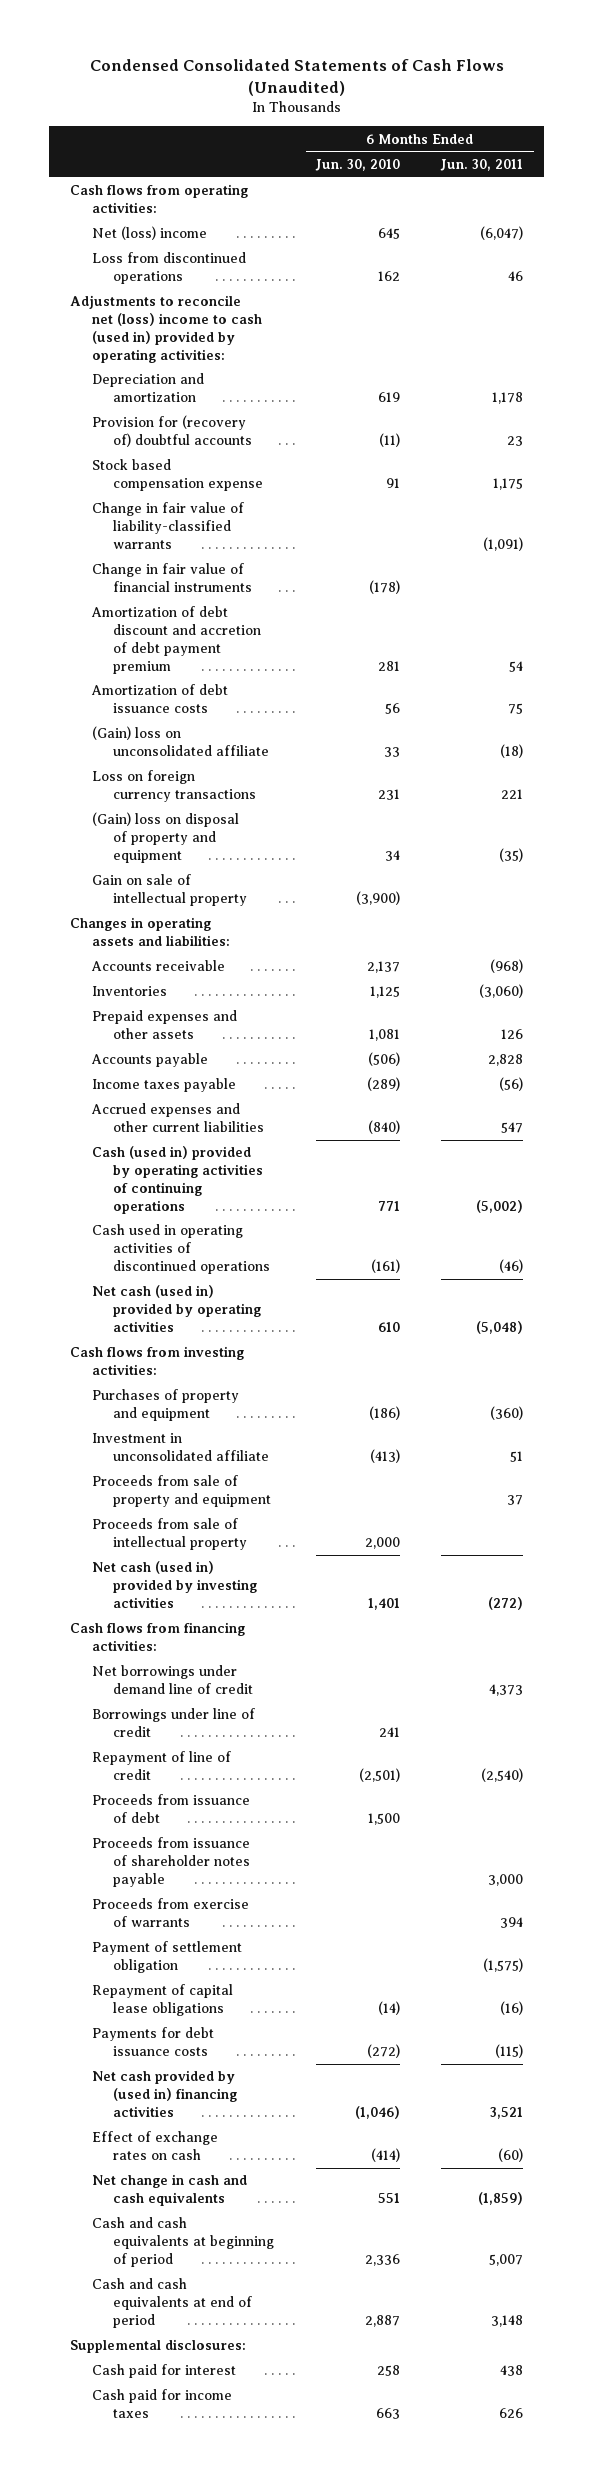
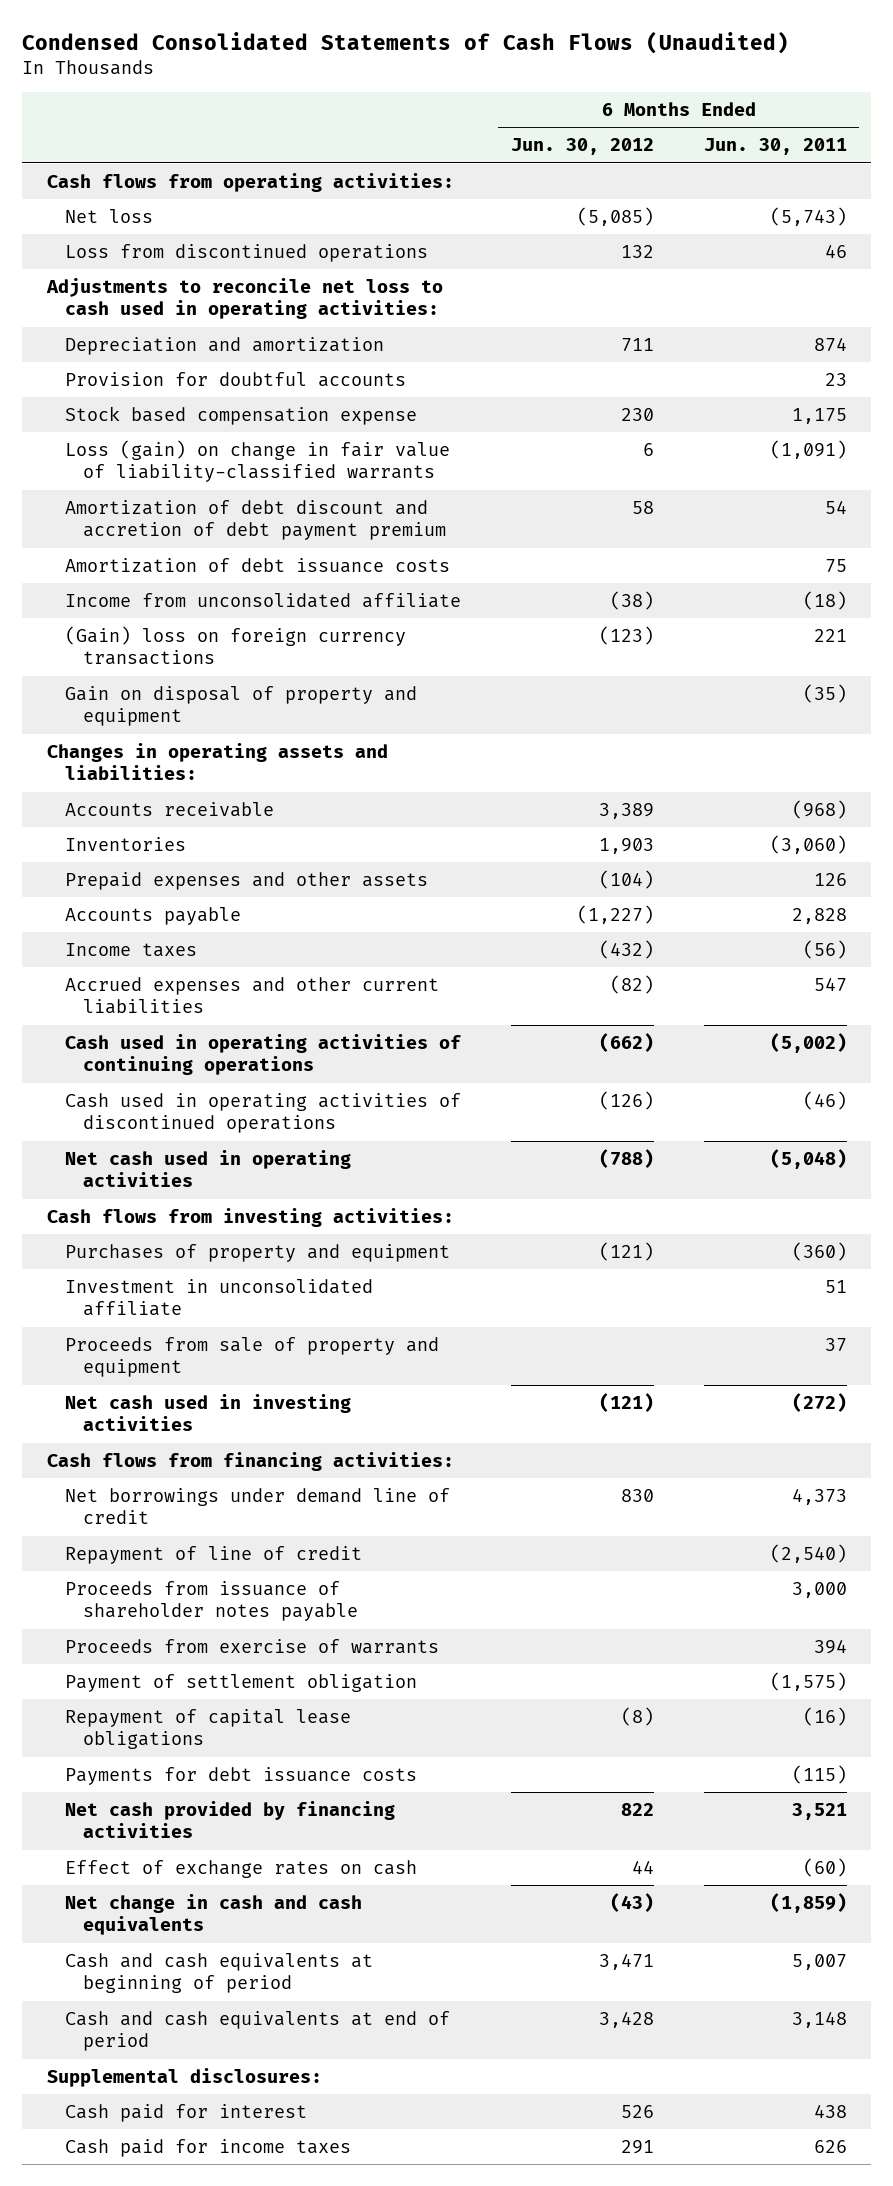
- | 6 Months Ended Jun. 30, 2010 | 6 Months Ended Jun. 30, 2011
+ | 6 Months Ended Jun. 30, 2012 | 6 Months Ended Jun. 30, 2011
- Net (loss) income | 645 | (6,047)
+ Net loss | (5,085) | (5,743)
- Adjustments to reconcile net (loss) income to cash (used in) provided by operating activities:
- Depreciation and amortization | 619 | 1,178
- Provision for (recovery of) doubtful accounts | (11) | 23
+ Adjustments to reconcile net loss to cash used in operating activities:
+ Depreciation and amortization | 711 | 874
+ Provision for doubtful accounts | | 23
- Change in fair value of liability-classified warrants | | (1,091)
- Change in fair value of financial instruments | (178) |
+ Loss (gain) on change in fair value of liability-classified warrants | 6 | (1,091)
- (Gain) loss on unconsolidated affiliate | 33 | (18)
- Loss on foreign currency transactions | 231 | 221
- (Gain) loss on disposal of property and equipment | 34 | (35)
- Gain on sale of intellectual property | (3,900) |
+ Income from unconsolidated affiliate | (38) | (18)
+ (Gain) loss on foreign currency transactions | (123) | 221
+ Gain on disposal of property and equipment | | (35)
- Income taxes payable | (289) | (56)
+ Income taxes | (432) | (56)
- Cash (used in) provided by operating activities of continuing operations | 771 | (5,002)
+ Cash used in operating activities of continuing operations | (662) | (5,002)
- Net cash (used in) provided by operating activities | 610 | (5,048)
+ Net cash used in operating activities | (788) | (5,048)
- Proceeds from sale of intellectual property | 2,000 |
- Net cash (used in) provided by investing activities | 1,401 | (272)
+ Net cash used in investing activities | (121) | (272)
- Borrowings under line of credit | 241 |
- Proceeds from issuance of debt | 1,500 |
- Net cash provided by (used in) financing activities | (1,046) | 3,521
+ Net cash provided by financing activities | 822 | 3,521

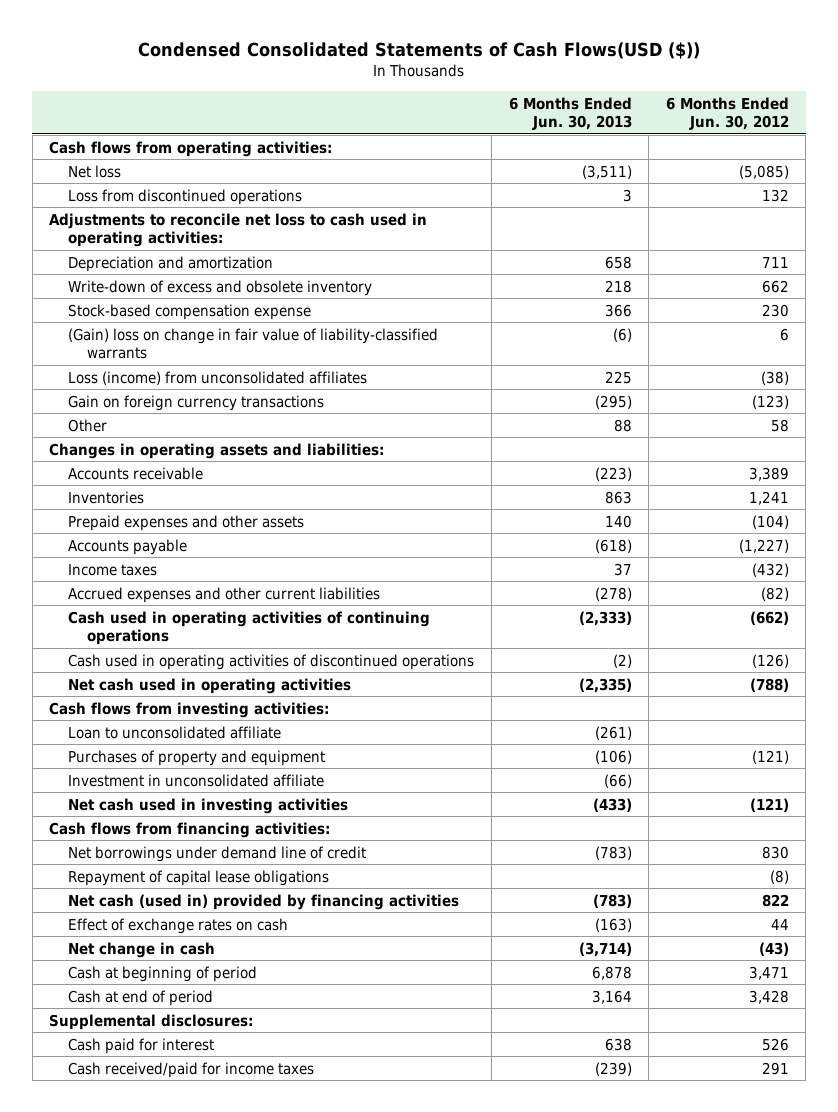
- Condensed Consolidated Statements of Cash Flows (Unaudited)
+ Condensed Consolidated Statements of Cash Flows(USD ($))
- | 6 Months Ended Jun. 30, 2012 | 6 Months Ended Jun. 30, 2011
+ | 6 Months Ended Jun. 30, 2013 | 6 Months Ended Jun. 30, 2012
- Provision for doubtful accounts | | 23
- Stock based compensation expense | 230 | 1,175
- Loss (gain) on change in fair value of liability-classified warrants | 6 | (1,091)
- Amortization of debt discount and accretion of debt payment premium | 58 | 54
- Amortization of debt issuance costs | | 75
- Income from unconsolidated affiliate | (38) | (18)
- (Gain) loss on foreign currency transactions | (123) | 221
- Gain on disposal of property and equipment | | (35)
+ Write-down of excess and obsolete inventory | 218 | 662
+ Stock-based compensation expense | 366 | 230
+ (Gain) loss on change in fair value of liability-classified warrants | (6) | 6
+ Loss (income) from unconsolidated affiliates | 225 | (38)
+ Gain on foreign currency transactions | (295) | (123)
+ Other | 88 | 58
- Inventories | 1,903 | (3,060)
+ Inventories | 863 | 1,241
+ Loan to unconsolidated affiliate | (261) |
- Proceeds from sale of property and equipment | | 37
- Repayment of line of credit | | (2,540)
- Proceeds from issuance of shareholder notes payable | | 3,000
- Proceeds from exercise of warrants | | 394
- Payment of settlement obligation | | (1,575)
- Payments for debt issuance costs | | (115)
- Net cash provided by financing activities | 822 | 3,521
+ Net cash (used in) provided by financing activities | (783) | 822
- Net change in cash and cash equivalents | (43) | (1,859)
- Cash and cash equivalents at beginning of period | 3,471 | 5,007
- Cash and cash equivalents at end of period | 3,428 | 3,148
+ Net change in cash | (3,714) | (43)
+ Cash at beginning of period | 6,878 | 3,471
+ Cash at end of period | 3,164 | 3,428
- Cash paid for income taxes | 291 | 626
+ Cash received/paid for income taxes | (239) | 291

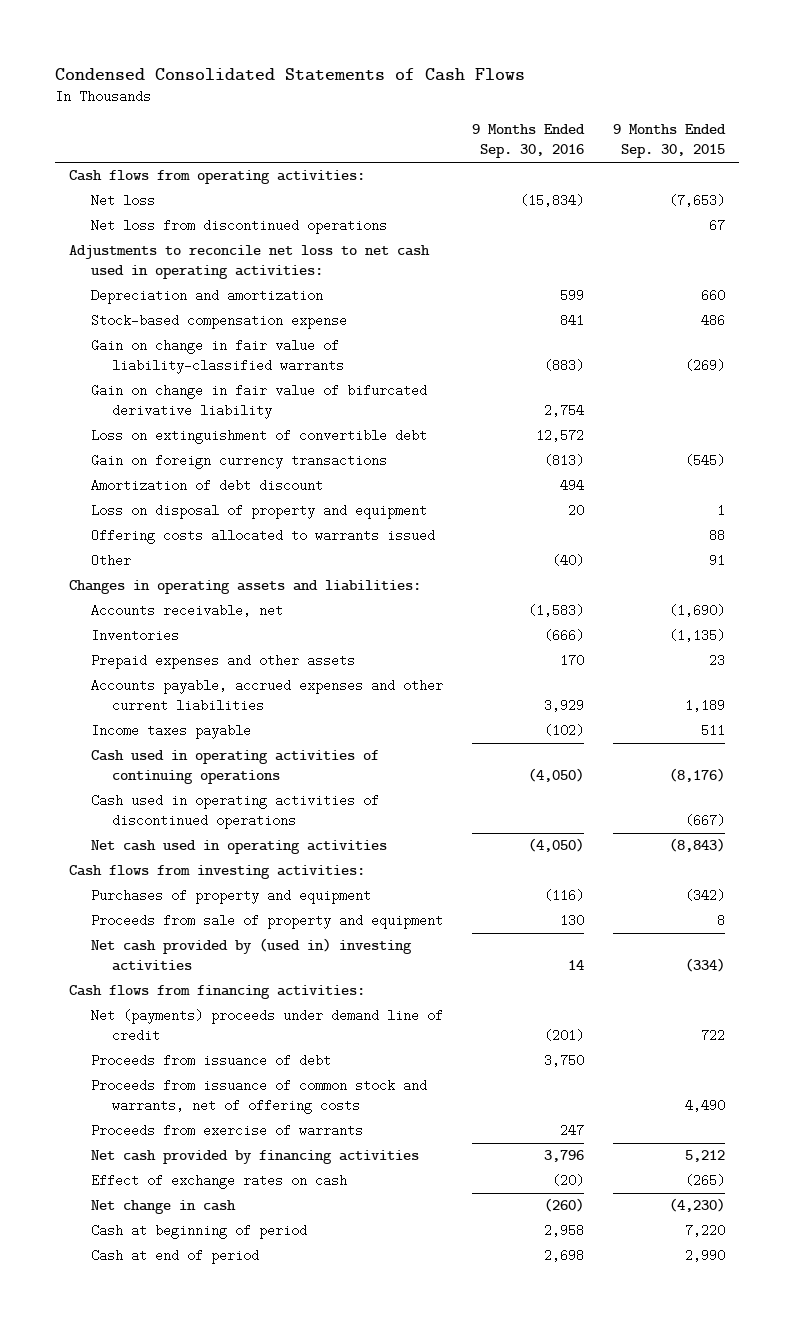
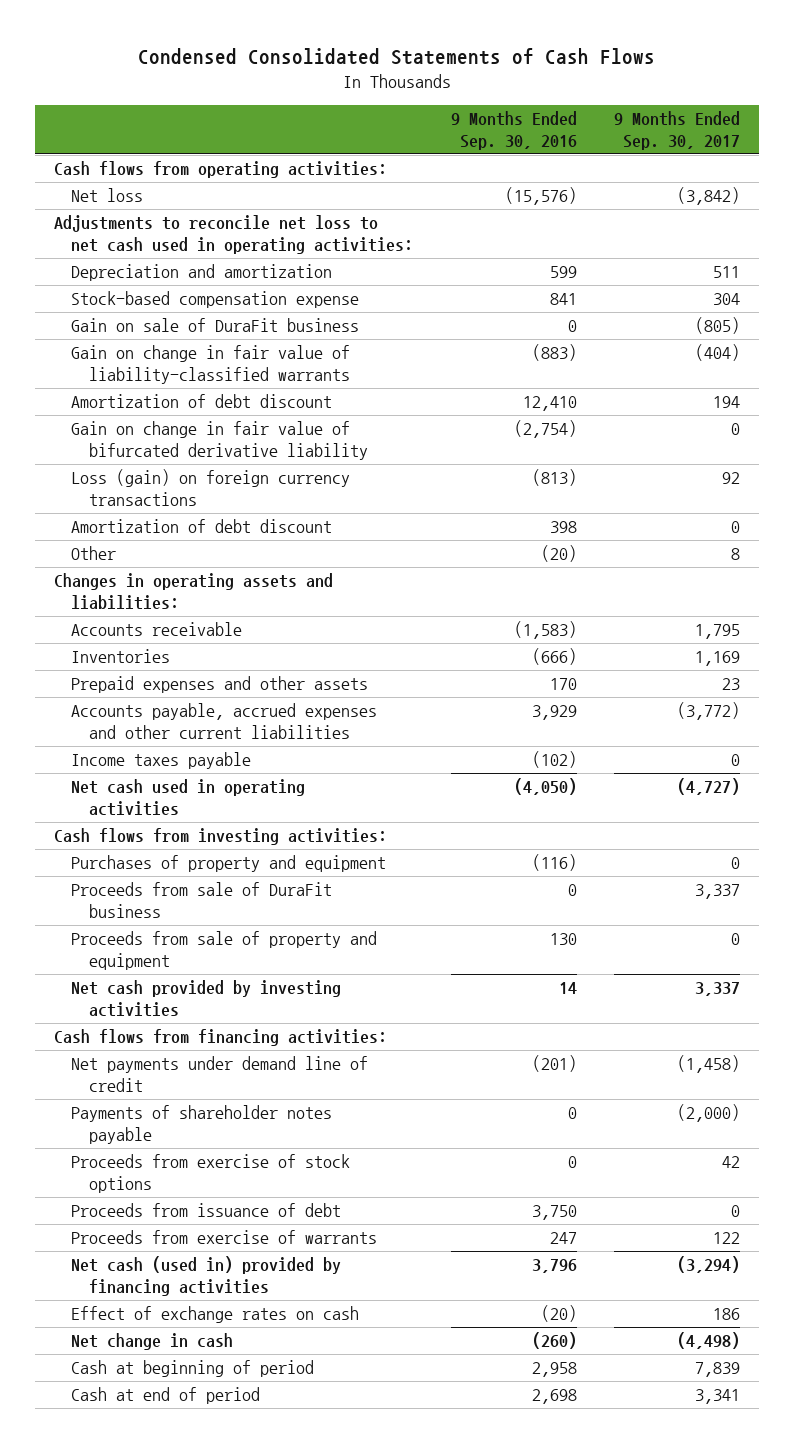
- | 9 Months Ended Sep. 30, 2016 | 9 Months Ended Sep. 30, 2015
+ | 9 Months Ended Sep. 30, 2016 | 9 Months Ended Sep. 30, 2017
- Net loss | (15,834) | (7,653)
- Net loss from discontinued operations | | 67
+ Net loss | (15,576) | (3,842)
+ Gain on sale of DuraFit business | 0 | (805)
- Gain on change in fair value of bifurcated derivative liability | 2,754 |
- Loss on extinguishment of convertible debt | 12,572 |
- Gain on foreign currency transactions | (813) | (545)
- Amortization of debt discount | 494 |
- Loss on disposal of property and equipment | 20 | 1
- Offering costs allocated to warrants issued | | 88
- Other | (40) | 91
+ Amortization of debt discount | 12,410 | 194
+ Gain on change in fair value of bifurcated derivative liability | (2,754) | 0
+ Loss (gain) on foreign currency transactions | (813) | 92
+ Amortization of debt discount | 398 | 0
+ Other | (20) | 8
- Accounts receivable, net | (1,583) | (1,690)
+ Accounts receivable | (1,583) | 1,795
- Cash used in operating activities of continuing operations | (4,050) | (8,176)
- Cash used in operating activities of discontinued operations | | (667)
+ Proceeds from sale of DuraFit business | 0 | 3,337
- Net cash provided by (used in) investing activities | 14 | (334)
+ Net cash provided by investing activities | 14 | 3,337
- Net (payments) proceeds under demand line of credit | (201) | 722
+ Net payments under demand line of credit | (201) | (1,458)
+ Payments of shareholder notes payable | 0 | (2,000)
+ Proceeds from exercise of stock options | 0 | 42
- Proceeds from issuance of common stock and warrants, net of offering costs | | 4,490
- Net cash provided by financing activities | 3,796 | 5,212
+ Net cash (used in) provided by financing activities | 3,796 | (3,294)

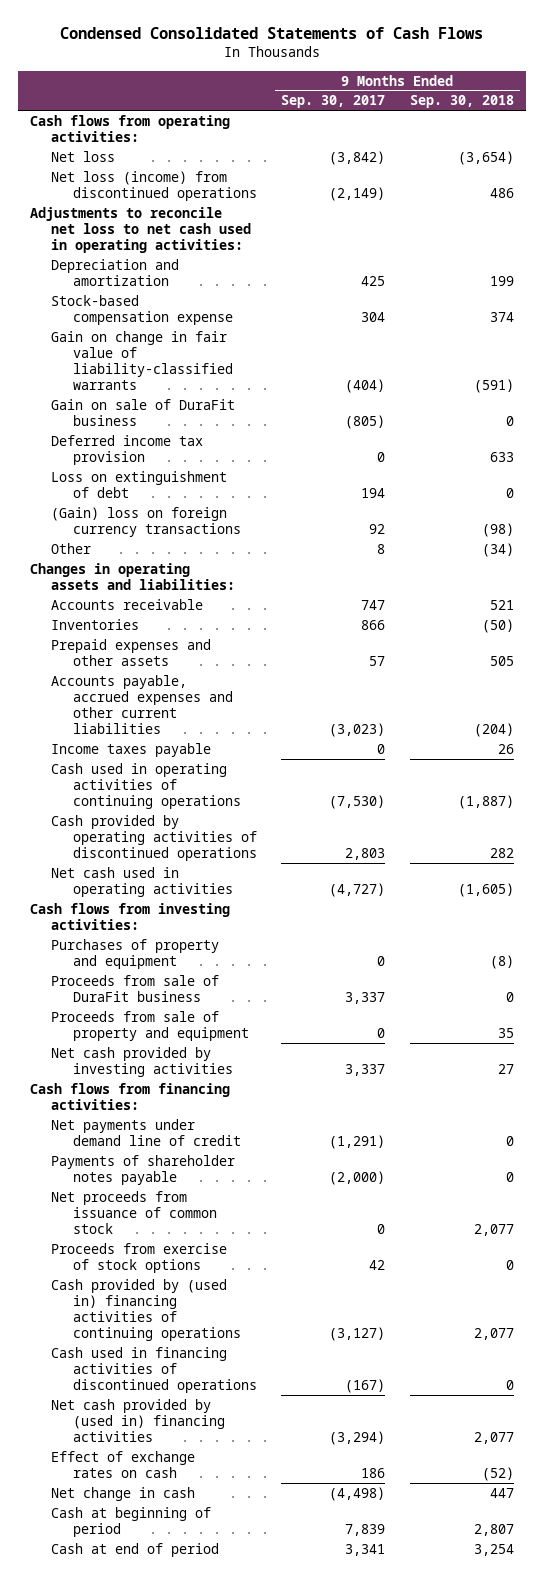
- | 9 Months Ended Sep. 30, 2016 | 9 Months Ended Sep. 30, 2017
+ | 9 Months Ended Sep. 30, 2017 | 9 Months Ended Sep. 30, 2018
+ Net loss (income) from discontinued operations | (2,149) | 486
- Depreciation and amortization | 599 | 511
+ Depreciation and amortization | 425 | 199
- Amortization of debt discount | 12,410 | 194
- Gain on change in fair value of bifurcated derivative liability | (2,754) | 0
- Loss (gain) on foreign currency transactions | (813) | 92
- Amortization of debt discount | 398 | 0
moved down: Gain on sale of DuraFit business | (805) | 0
+ Deferred income tax provision | 0 | 633
+ Loss on extinguishment of debt | 194 | 0
+ (Gain) loss on foreign currency transactions | 92 | (98)
- Accounts receivable | (1,583) | 1,795
- Inventories | (666) | 1,169
- Prepaid expenses and other assets | 170 | 23
- Accounts payable, accrued expenses and other current liabilities | 3,929 | (3,772)
+ Accounts receivable | 747 | 521
+ Inventories | 866 | (50)
+ Prepaid expenses and other assets | 57 | 505
+ Accounts payable, accrued expenses and other current liabilities | (3,023) | (204)
+ Cash used in operating activities of continuing operations | (7,530) | (1,887)
+ Cash provided by operating activities of discontinued operations | 2,803 | 282
- Net payments under demand line of credit | (201) | (1,458)
+ Net payments under demand line of credit | (1,291) | 0
+ Net proceeds from issuance of common stock | 0 | 2,077
- Proceeds from issuance of debt | 3,750 | 0
- Proceeds from exercise of warrants | 247 | 122
- Net cash (used in) provided by financing activities | 3,796 | (3,294)
+ Cash provided by (used in) financing activities of continuing operations | (3,127) | 2,077
+ Cash used in financing activities of discontinued operations | (167) | 0
+ Net cash provided by (used in) financing activities | (3,294) | 2,077

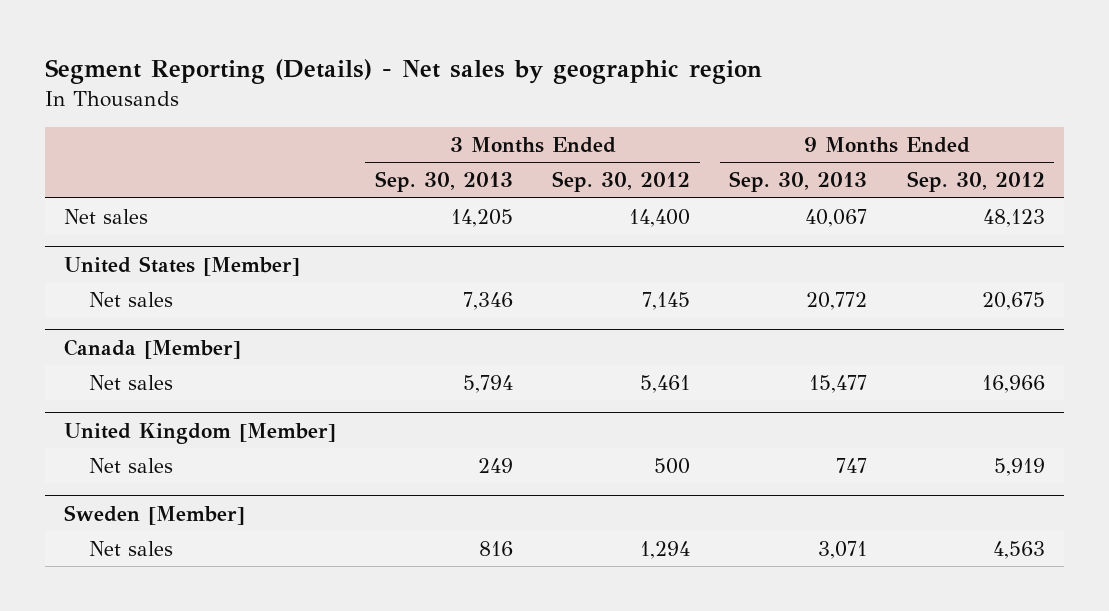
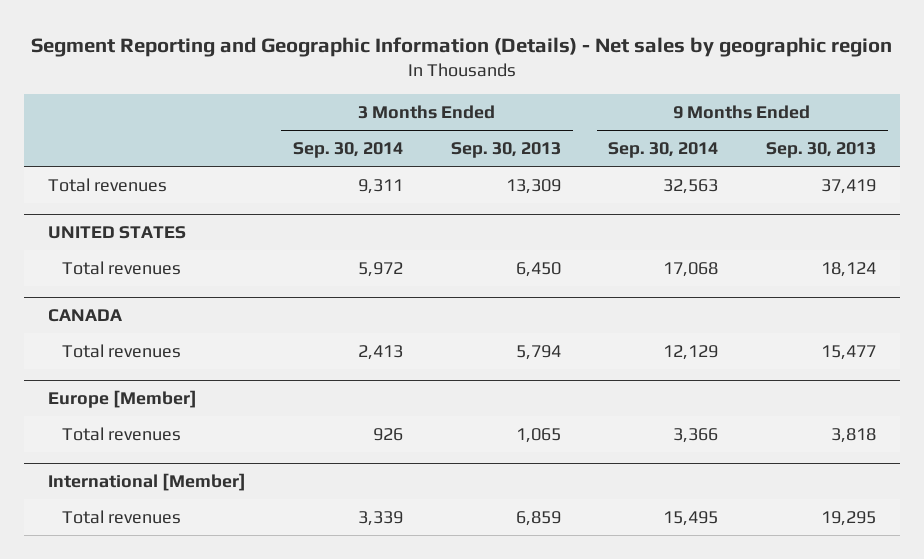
- Segment Reporting (Details) - Net sales by geographic region
+ Segment Reporting and Geographic Information (Details) - Net sales by geographic region
- | 3 Months Ended Sep. 30, 2013 | 3 Months Ended Sep. 30, 2012 | 9 Months Ended Sep. 30, 2013 | 9 Months Ended Sep. 30, 2012
+ | 3 Months Ended Sep. 30, 2014 | 3 Months Ended Sep. 30, 2013 | 9 Months Ended Sep. 30, 2014 | 9 Months Ended Sep. 30, 2013
- Net sales | 14,205 | 14,400 | 40,067 | 48,123
- United States [Member]
- Net sales | 7,346 | 7,145 | 20,772 | 20,675
- Canada [Member]
- Net sales | 5,794 | 5,461 | 15,477 | 16,966
- United Kingdom [Member]
- Net sales | 249 | 500 | 747 | 5,919
- Sweden [Member]
- Net sales | 816 | 1,294 | 3,071 | 4,563
+ Total revenues | 9,311 | 13,309 | 32,563 | 37,419
+ UNITED STATES
+ Total revenues | 5,972 | 6,450 | 17,068 | 18,124
+ CANADA
+ Total revenues | 2,413 | 5,794 | 12,129 | 15,477
+ Europe [Member]
+ Total revenues | 926 | 1,065 | 3,366 | 3,818
+ International [Member]
+ Total revenues | 3,339 | 6,859 | 15,495 | 19,295

